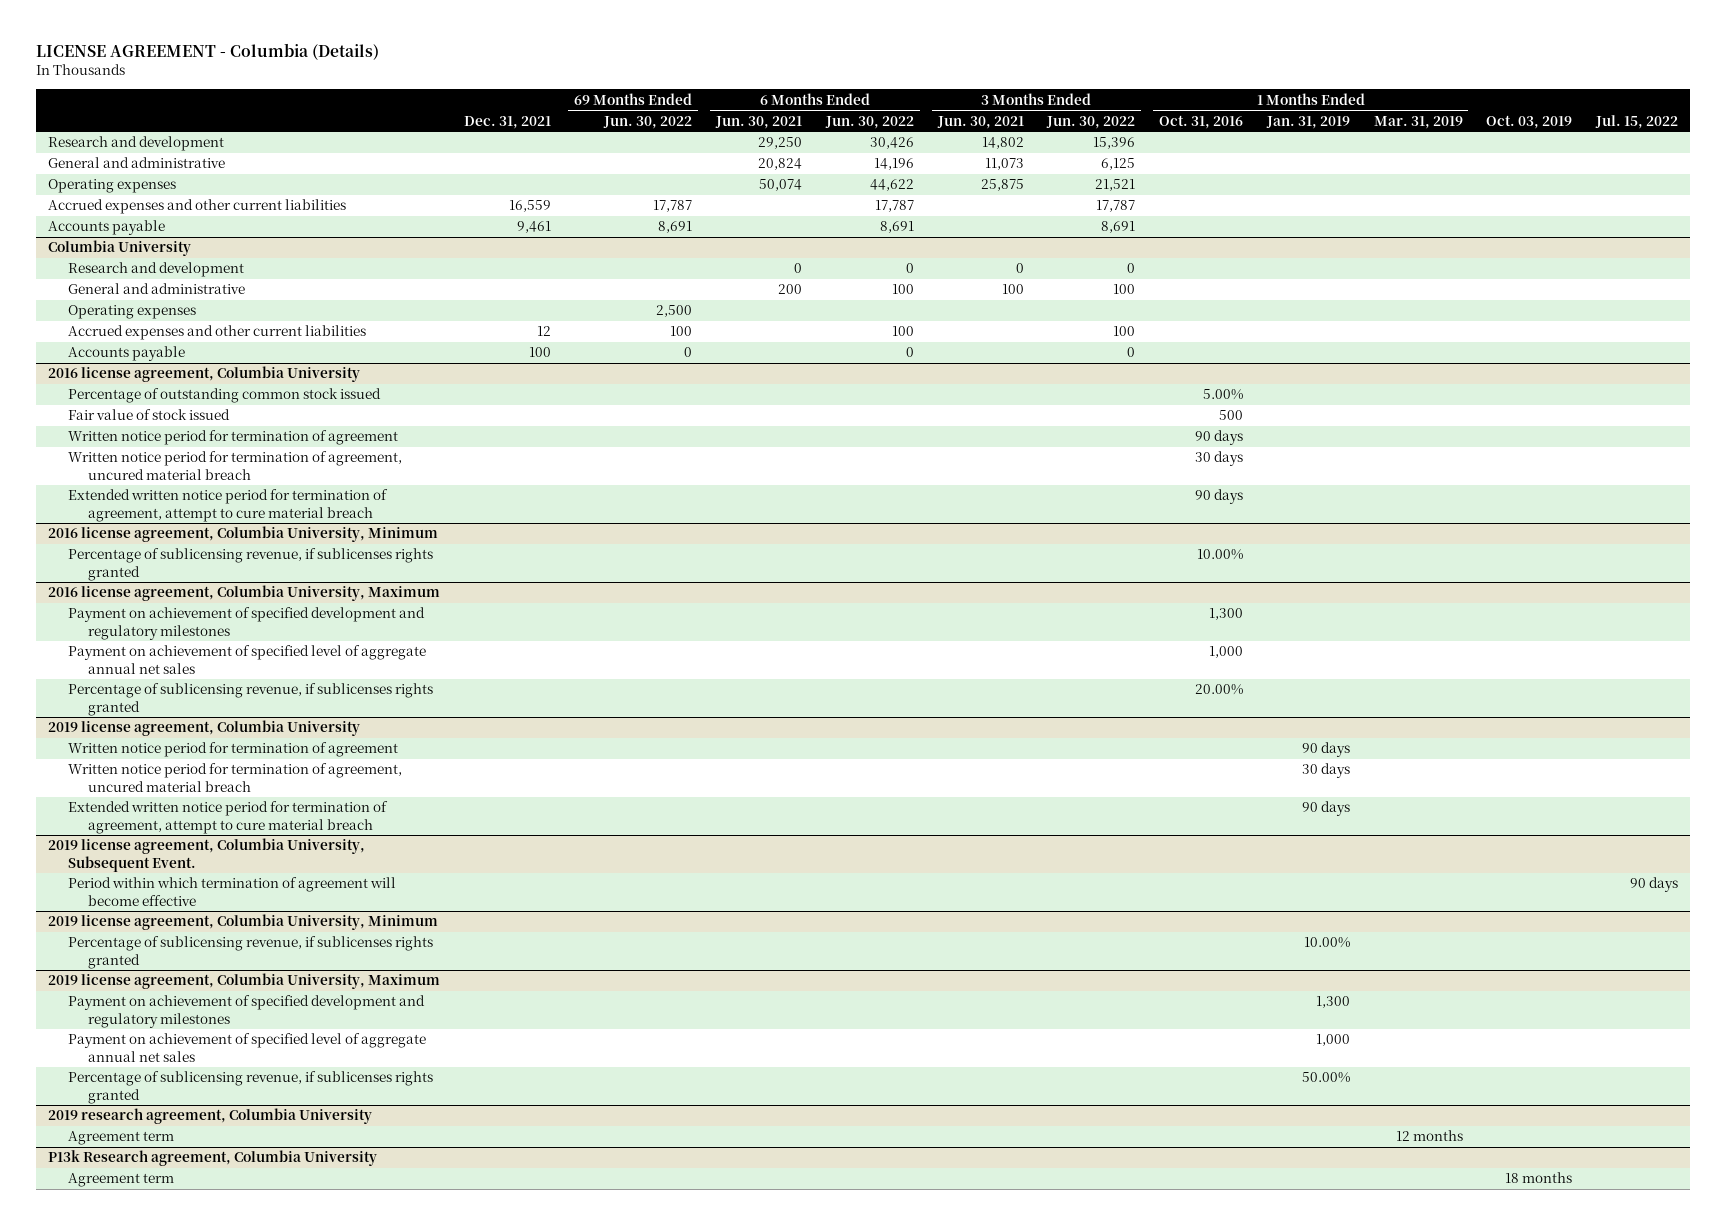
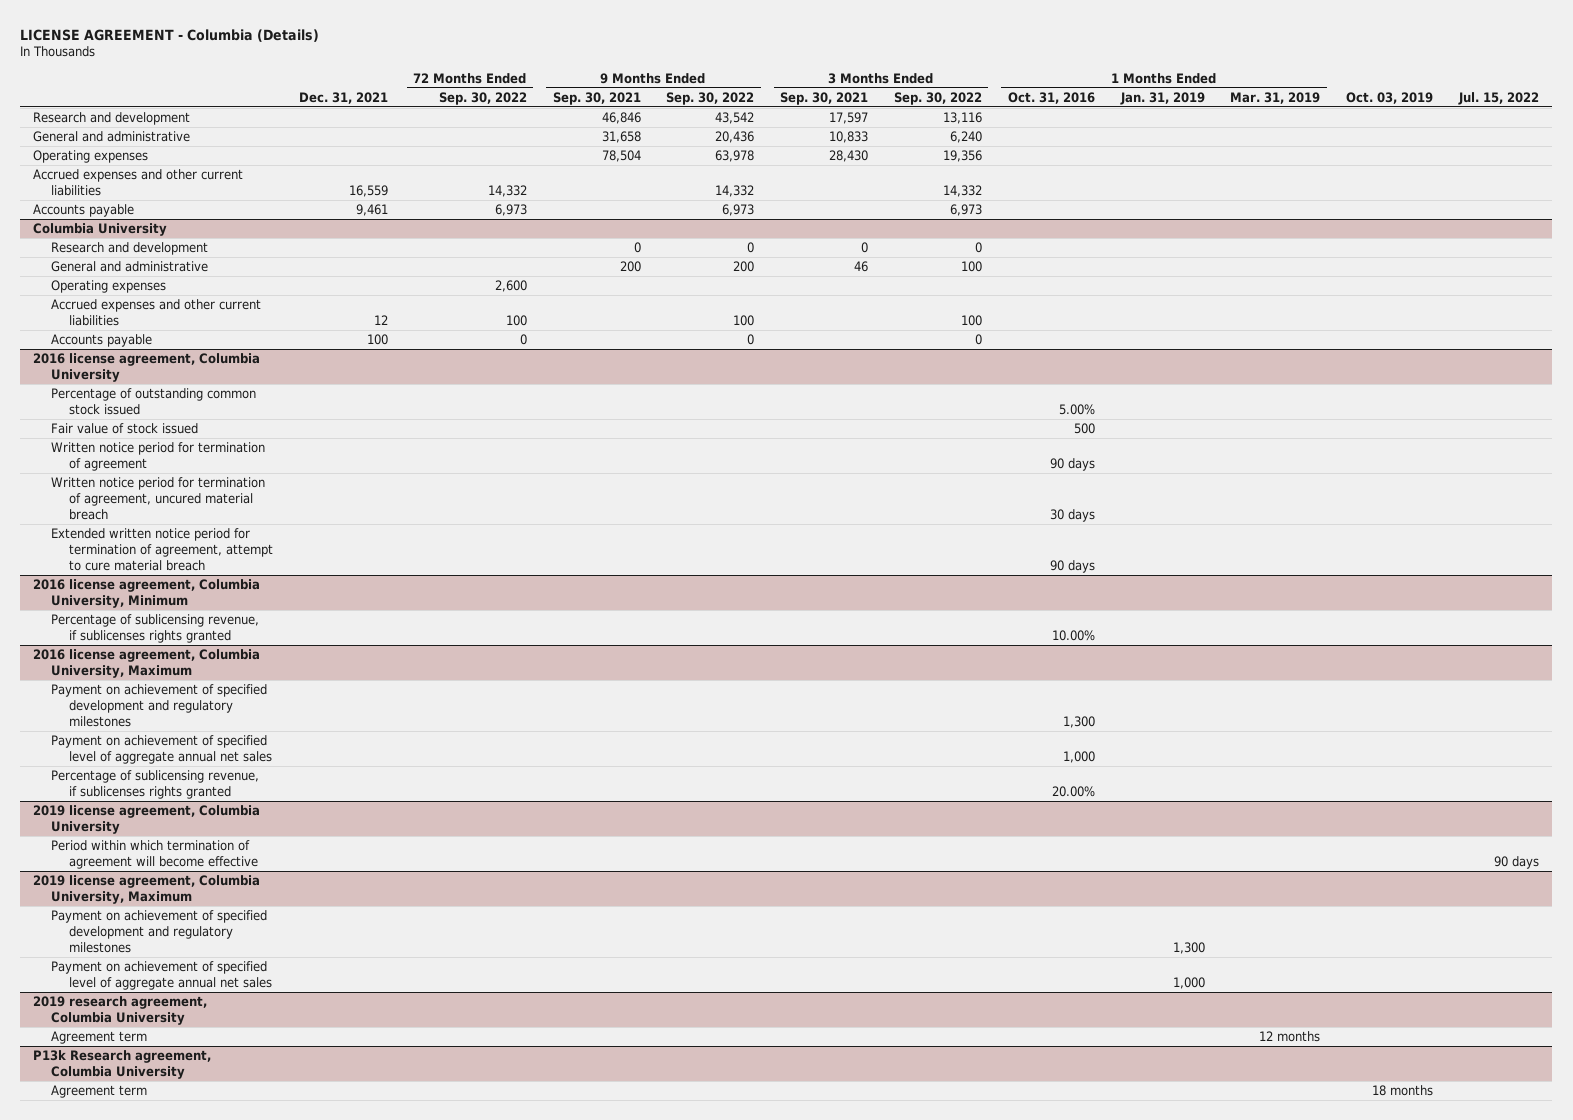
- | Dec. 31, 2021 | 69 Months Ended Jun. 30, 2022 | 6 Months Ended Jun. 30, 2021 | 6 Months Ended Jun. 30, 2022 | 3 Months Ended Jun. 30, 2021 | 3 Months Ended Jun. 30, 2022 | 1 Months Ended Oct. 31, 2016 | 1 Months Ended Jan. 31, 2019 | 1 Months Ended Mar. 31, 2019 | Oct. 03, 2019 | Jul. 15, 2022
+ | Dec. 31, 2021 | 72 Months Ended Sep. 30, 2022 | 9 Months Ended Sep. 30, 2021 | 9 Months Ended Sep. 30, 2022 | 3 Months Ended Sep. 30, 2021 | 3 Months Ended Sep. 30, 2022 | 1 Months Ended Oct. 31, 2016 | 1 Months Ended Jan. 31, 2019 | 1 Months Ended Mar. 31, 2019 | Oct. 03, 2019 | Jul. 15, 2022
@ 2019 license agreement, Columbia University
- Written notice period for termination of agreement | | | | | | | | 90 days | | |
- Written notice period for termination of agreement, uncured material breach | | | | | | | | 30 days | | |
- Extended written notice period for termination of agreement, attempt to cure material breach | | | | | | | | 90 days | | |
- 2019 license agreement, Columbia University, Subsequent Event.
- Period within which termination of agreement will become effective | | | | | | | | | | | 90 days
- 2019 license agreement, Columbia University, Minimum
- Percentage of sublicensing revenue, if sublicenses rights granted | | | | | | | | 10.00% | | |
@ 2019 license agreement, Columbia University
+ Period within which termination of agreement will become effective | | | | | | | | | | | 90 days
@ 2019 license agreement, Columbia University, Maximum
- Percentage of sublicensing revenue, if sublicenses rights granted | | | | | | | | 50.00% | | |

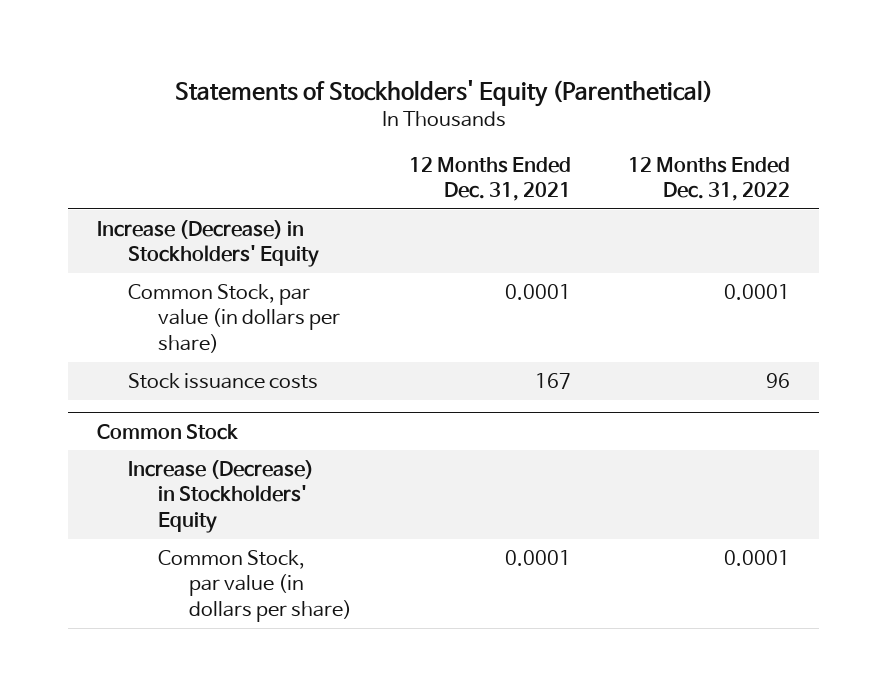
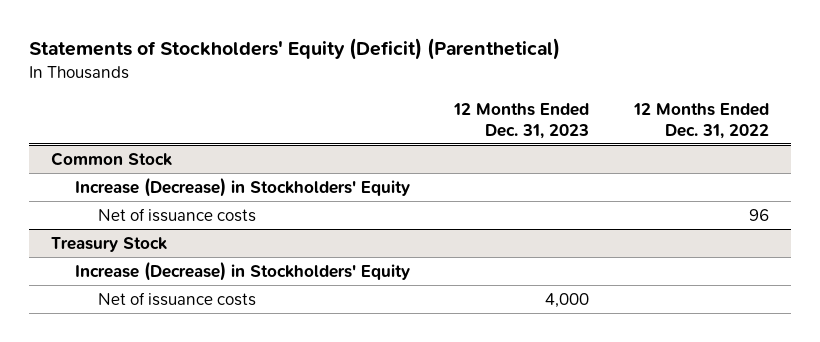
- Statements of Stockholders' Equity (Parenthetical)
+ Statements of Stockholders' Equity (Deficit) (Parenthetical)
- | 12 Months Ended Dec. 31, 2021 | 12 Months Ended Dec. 31, 2022
+ | 12 Months Ended Dec. 31, 2023 | 12 Months Ended Dec. 31, 2022
- Increase (Decrease) in Stockholders' Equity
- Common Stock, par value (in dollars per share) | 0.0001 | 0.0001
- Stock issuance costs | 167 | 96
@ Common Stock
- Common Stock, par value (in dollars per share) | 0.0001 | 0.0001
+ Net of issuance costs | | 96
+ Treasury Stock
+ Increase (Decrease) in Stockholders' Equity
+ Net of issuance costs | 4,000 |

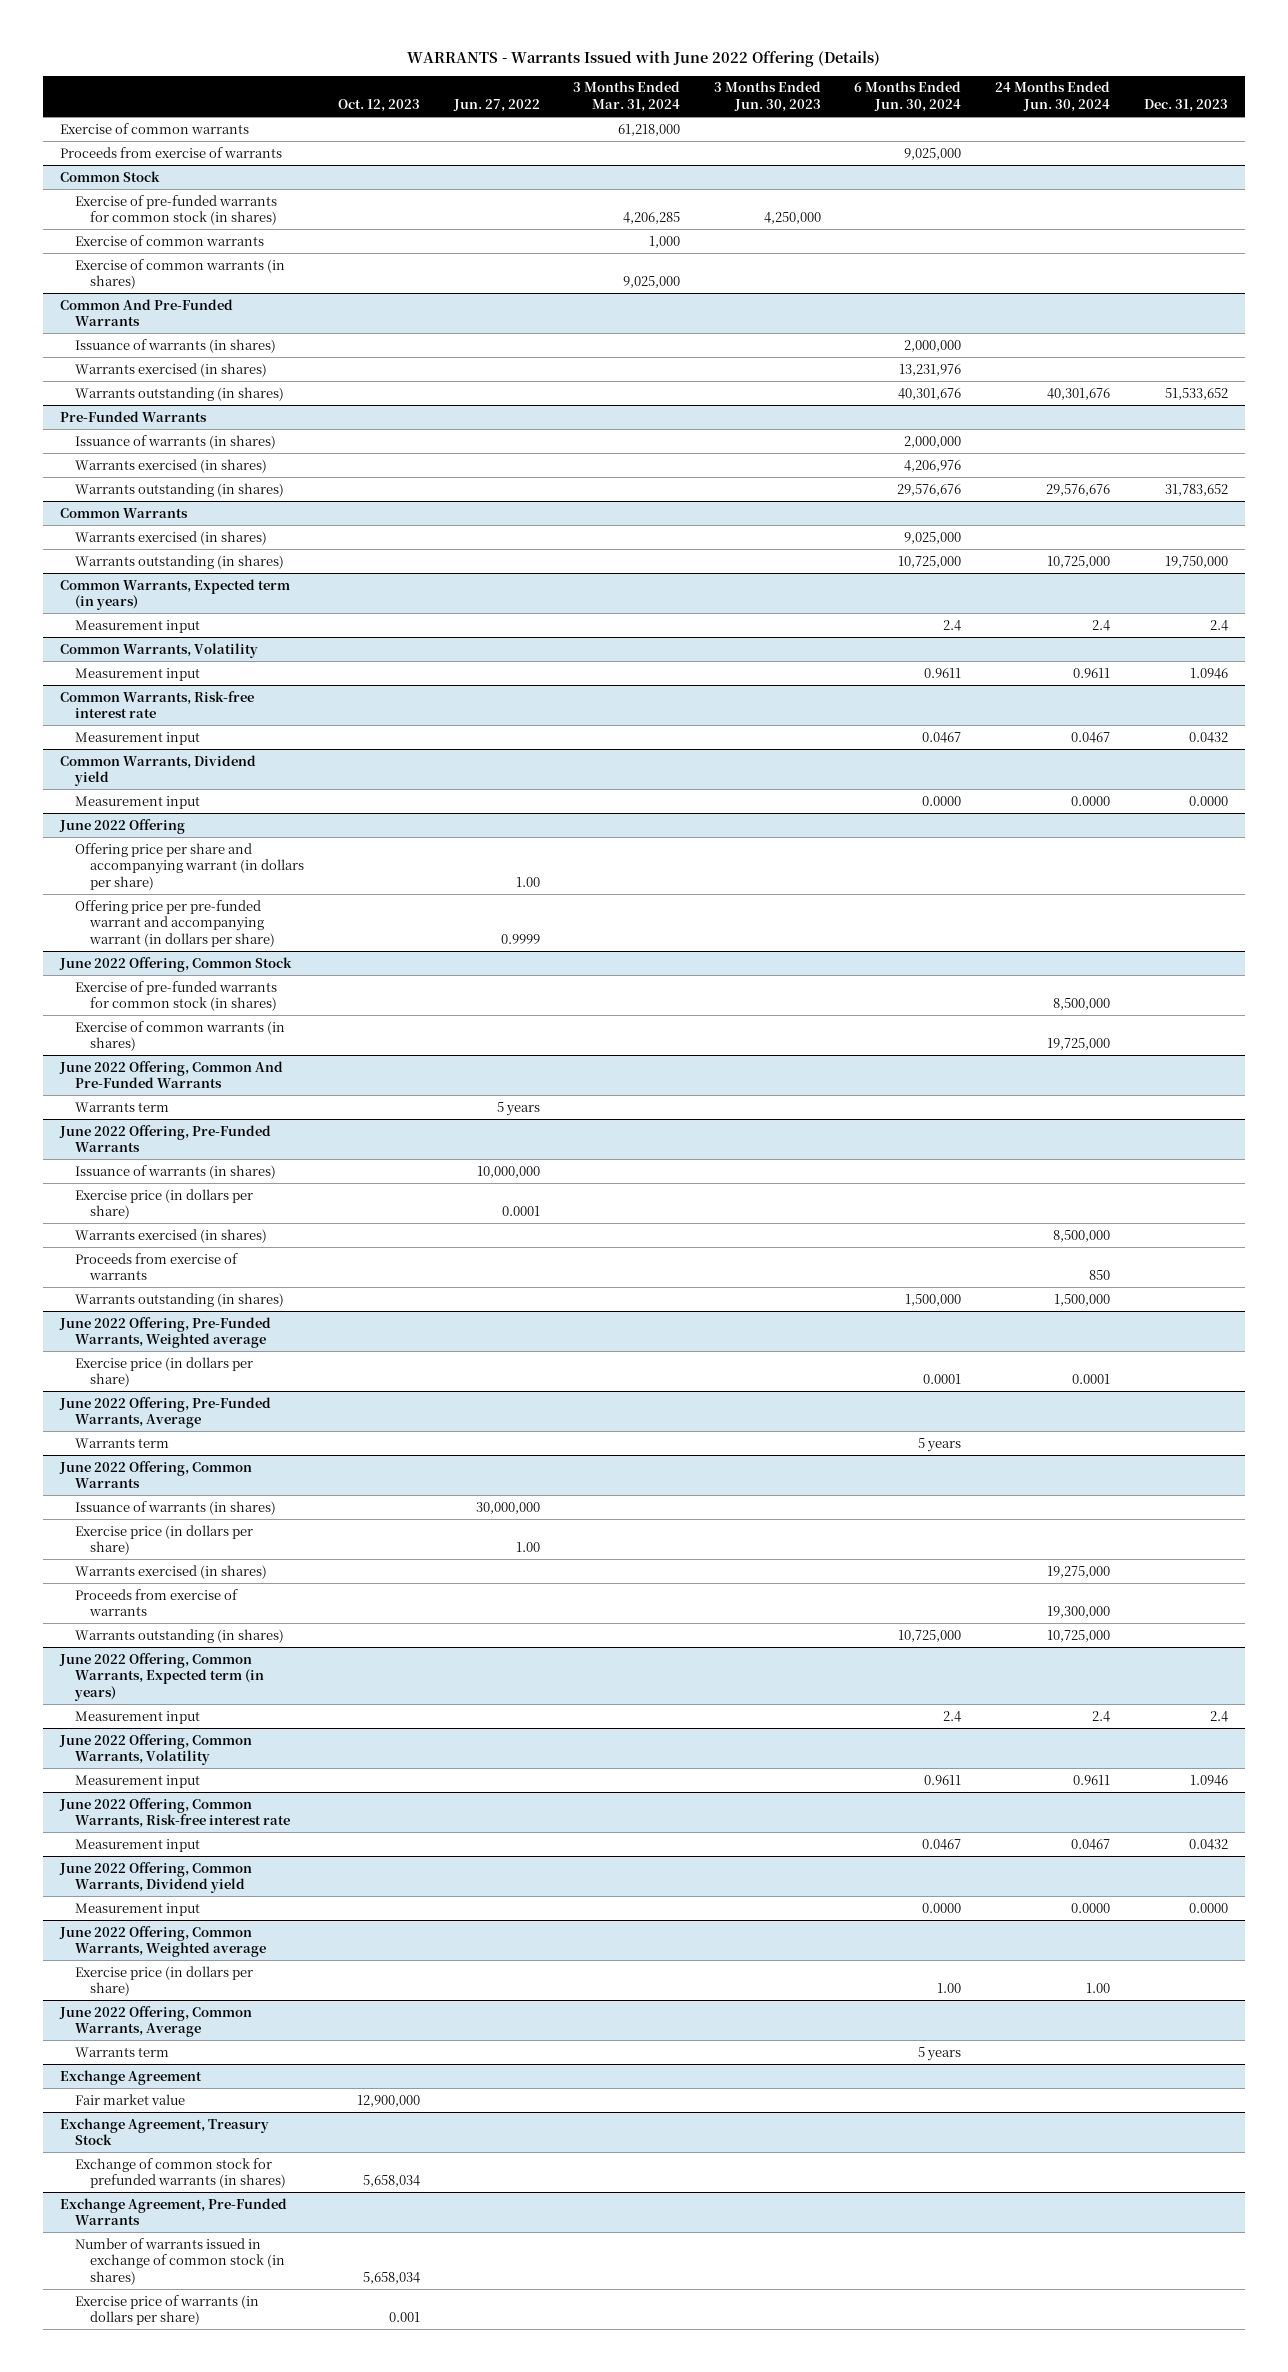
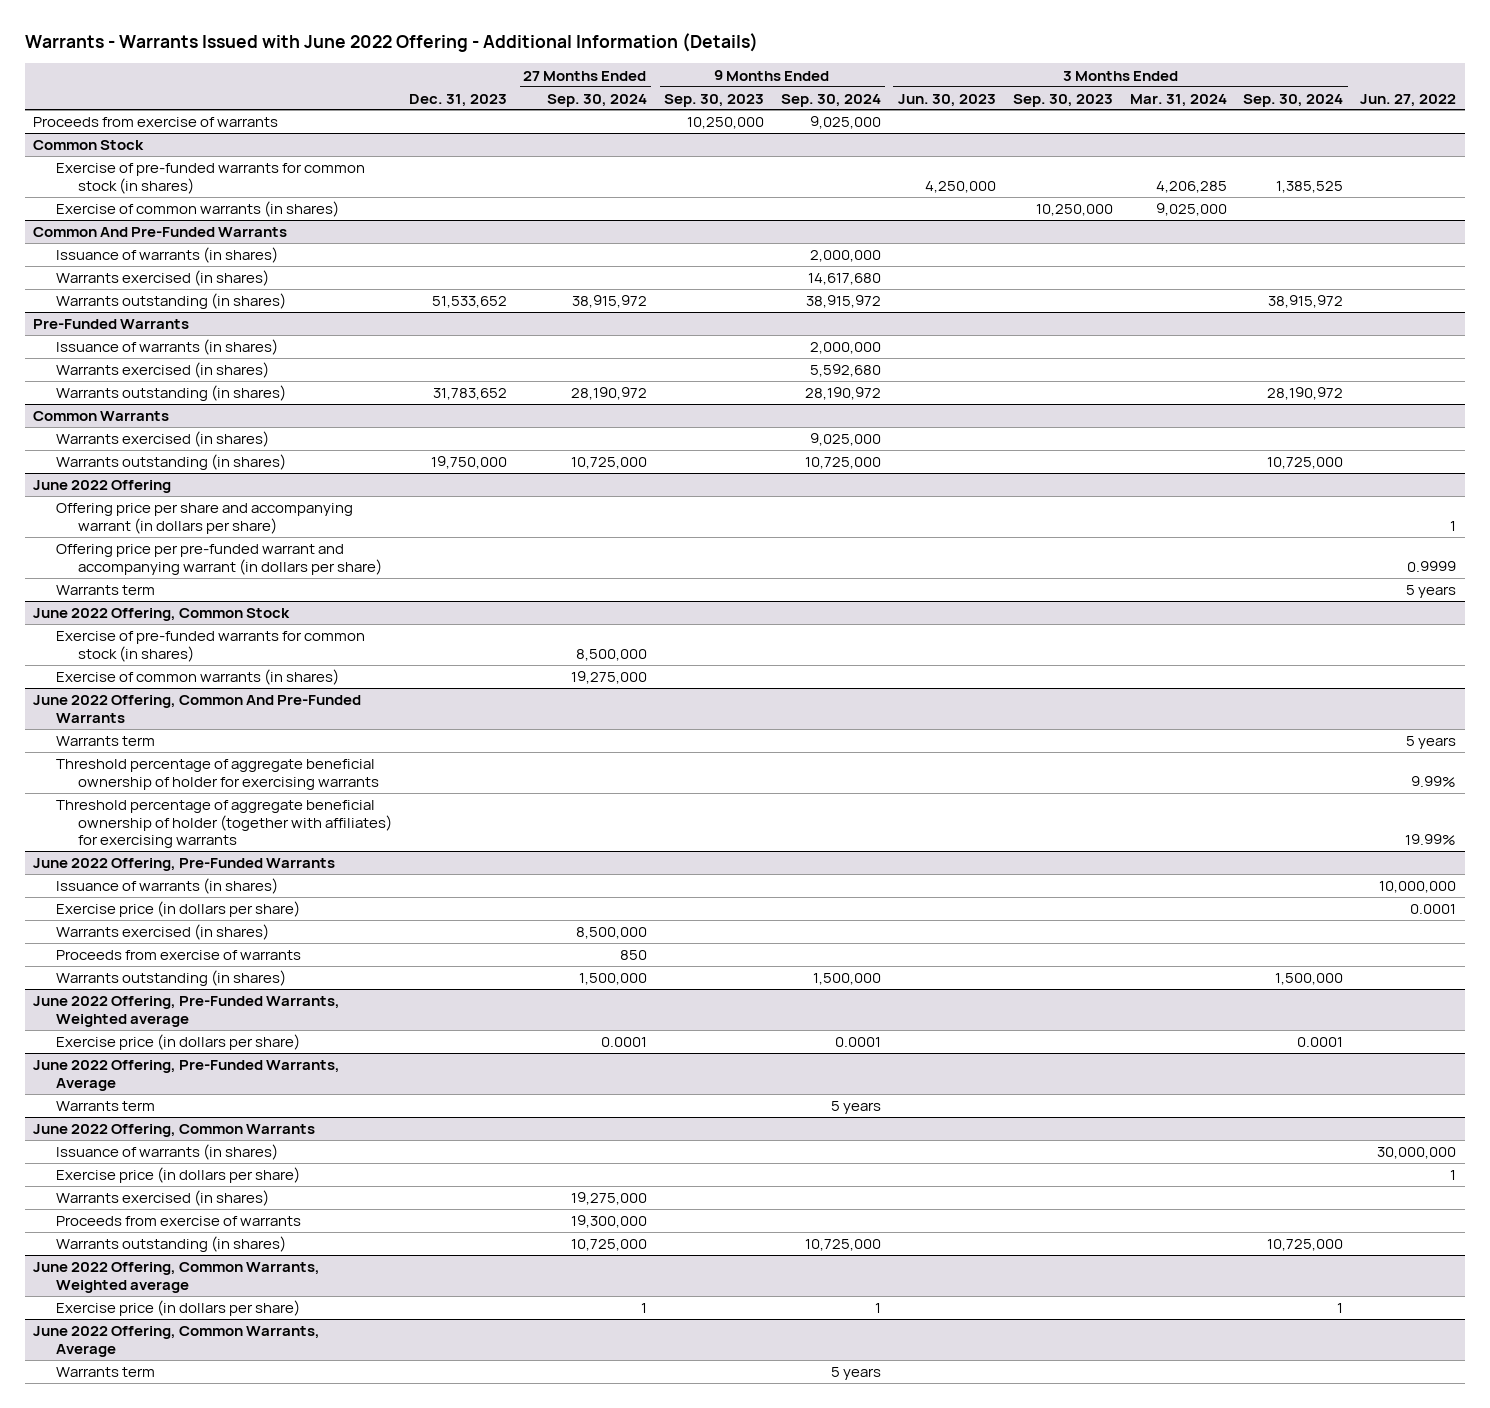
- WARRANTS - Warrants Issued with June 2022 Offering (Details)
+ Warrants - Warrants Issued with June 2022 Offering - Additional Information (Details)
- | Oct. 12, 2023 | Jun. 27, 2022 | 3 Months Ended Mar. 31, 2024 | 3 Months Ended Jun. 30, 2023 | 6 Months Ended Jun. 30, 2024 | 24 Months Ended Jun. 30, 2024 | Dec. 31, 2023
+ | Dec. 31, 2023 | 27 Months Ended Sep. 30, 2024 | 9 Months Ended Sep. 30, 2023 | 9 Months Ended Sep. 30, 2024 | 3 Months Ended Jun. 30, 2023 | 3 Months Ended Sep. 30, 2023 | 3 Months Ended Mar. 31, 2024 | 3 Months Ended Sep. 30, 2024 | Jun. 27, 2022
- Exercise of common warrants | | | 61,218,000 | | | |
@ Common Stock
- Exercise of common warrants | | | 1,000 | | | |
- Common Warrants, Expected term (in years)
- Measurement input | | | | | 2.4 | 2.4 | 2.4
- Common Warrants, Volatility
- Measurement input | | | | | 0.9611 | 0.9611 | 1.0946
- Common Warrants, Risk-free interest rate
- Measurement input | | | | | 0.0467 | 0.0467 | 0.0432
- Common Warrants, Dividend yield
- Measurement input | | | | | 0.0000 | 0.0000 | 0.0000
@ June 2022 Offering
- Offering price per share and accompanying warrant (in dollars per share) | | 1.00 | | | | |
+ Offering price per share and accompanying warrant (in dollars per share) | | | | | | | | | 1
+ Warrants term | | | | | | | | | 5 years
@ June 2022 Offering, Common And Pre-Funded Warrants
+ Threshold percentage of aggregate beneficial ownership of holder for exercising warrants | | | | | | | | | 9.99%
+ Threshold percentage of aggregate beneficial ownership of holder (together with affiliates) for exercising warrants | | | | | | | | | 19.99%
@ June 2022 Offering, Common Warrants
- Exercise price (in dollars per share) | | 1.00 | | | | |
+ Exercise price (in dollars per share) | | | | | | | | | 1
- June 2022 Offering, Common Warrants, Expected term (in years)
- Measurement input | | | | | 2.4 | 2.4 | 2.4
- June 2022 Offering, Common Warrants, Volatility
- Measurement input | | | | | 0.9611 | 0.9611 | 1.0946
- June 2022 Offering, Common Warrants, Risk-free interest rate
- Measurement input | | | | | 0.0467 | 0.0467 | 0.0432
- June 2022 Offering, Common Warrants, Dividend yield
- Measurement input | | | | | 0.0000 | 0.0000 | 0.0000
- Exchange Agreement
- Fair market value | 12,900,000 | | | | | |
- Exchange Agreement, Treasury Stock
- Exchange of common stock for prefunded warrants (in shares) | 5,658,034 | | | | | |
- Exchange Agreement, Pre-Funded Warrants
- Number of warrants issued in exchange of common stock (in shares) | 5,658,034 | | | | | |
- Exercise price of warrants (in dollars per share) | 0.001 | | | | | |

